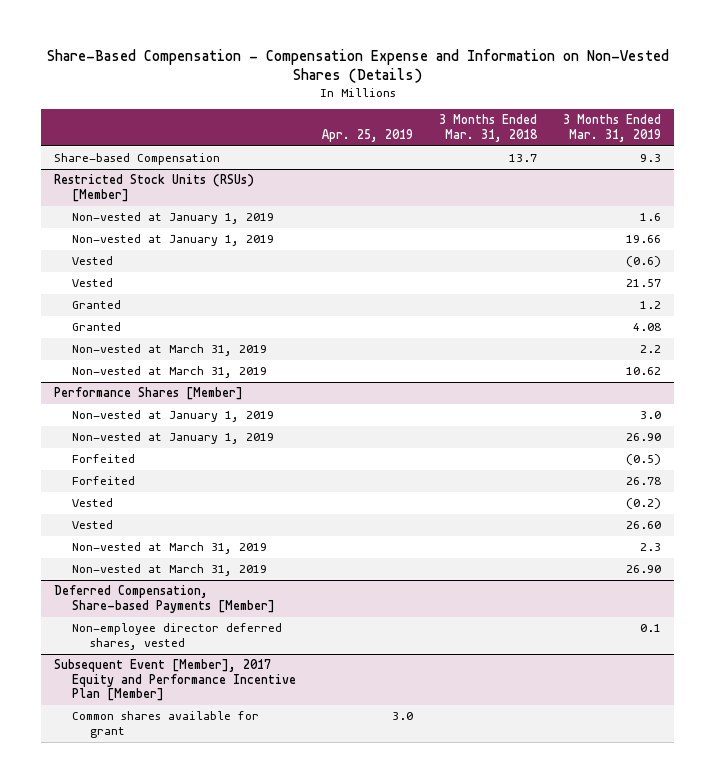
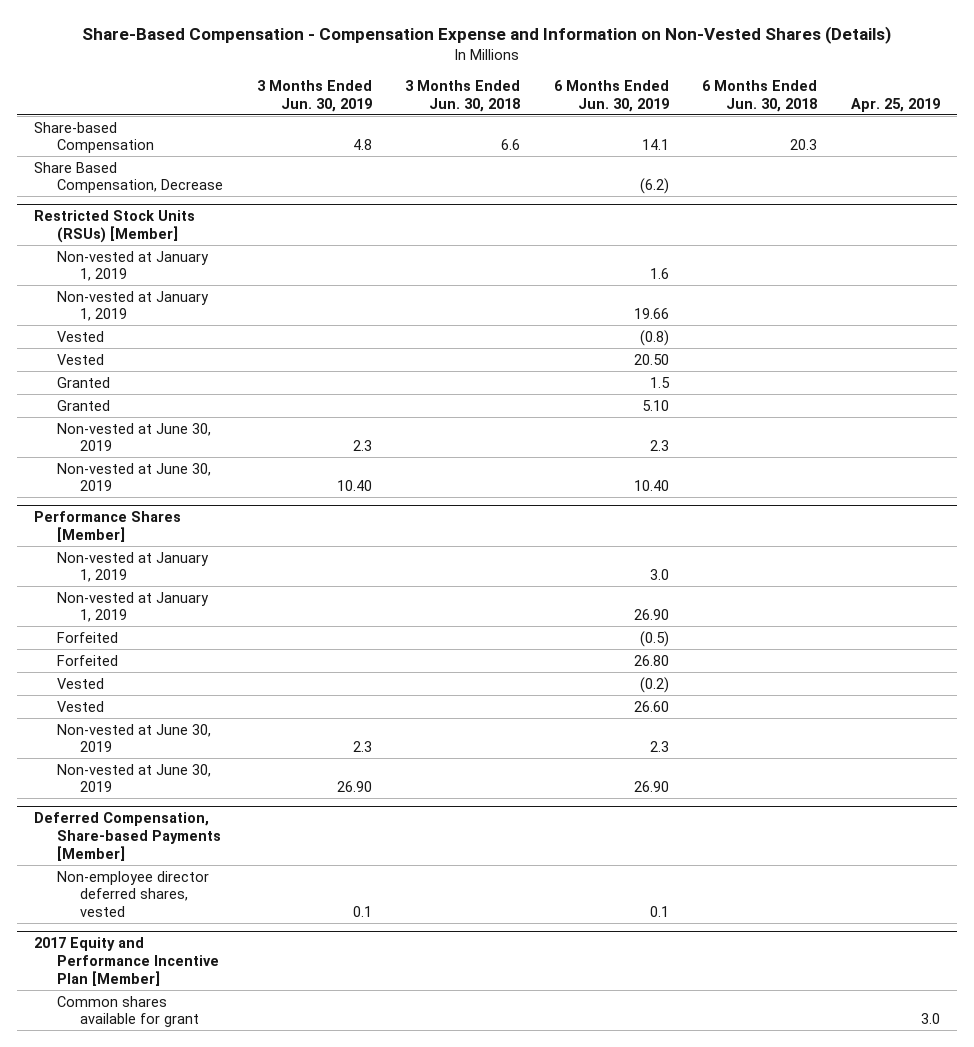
- | Apr. 25, 2019 | 3 Months Ended Mar. 31, 2018 | 3 Months Ended Mar. 31, 2019
+ | 3 Months Ended Jun. 30, 2019 | 3 Months Ended Jun. 30, 2018 | 6 Months Ended Jun. 30, 2019 | 6 Months Ended Jun. 30, 2018 | Apr. 25, 2019
+ Share Based Compensation, Decrease | | | (6.2) | |
@ Restricted Stock Units (RSUs) [Member]
- Non-vested at March 31, 2019 | | | 2.2
- Non-vested at March 31, 2019 | | | 10.62
+ Non-vested at June 30, 2019 | 2.3 | | 2.3 | |
+ Non-vested at June 30, 2019 | 10.40 | | 10.40 | |
@ Performance Shares [Member]
- Non-vested at March 31, 2019 | | | 2.3
- Non-vested at March 31, 2019 | | | 26.90
+ Non-vested at June 30, 2019 | 2.3 | | 2.3 | |
+ Non-vested at June 30, 2019 | 26.90 | | 26.90 | |
- Subsequent Event [Member], 2017 Equity and Performance Incentive Plan [Member]
+ 2017 Equity and Performance Incentive Plan [Member]

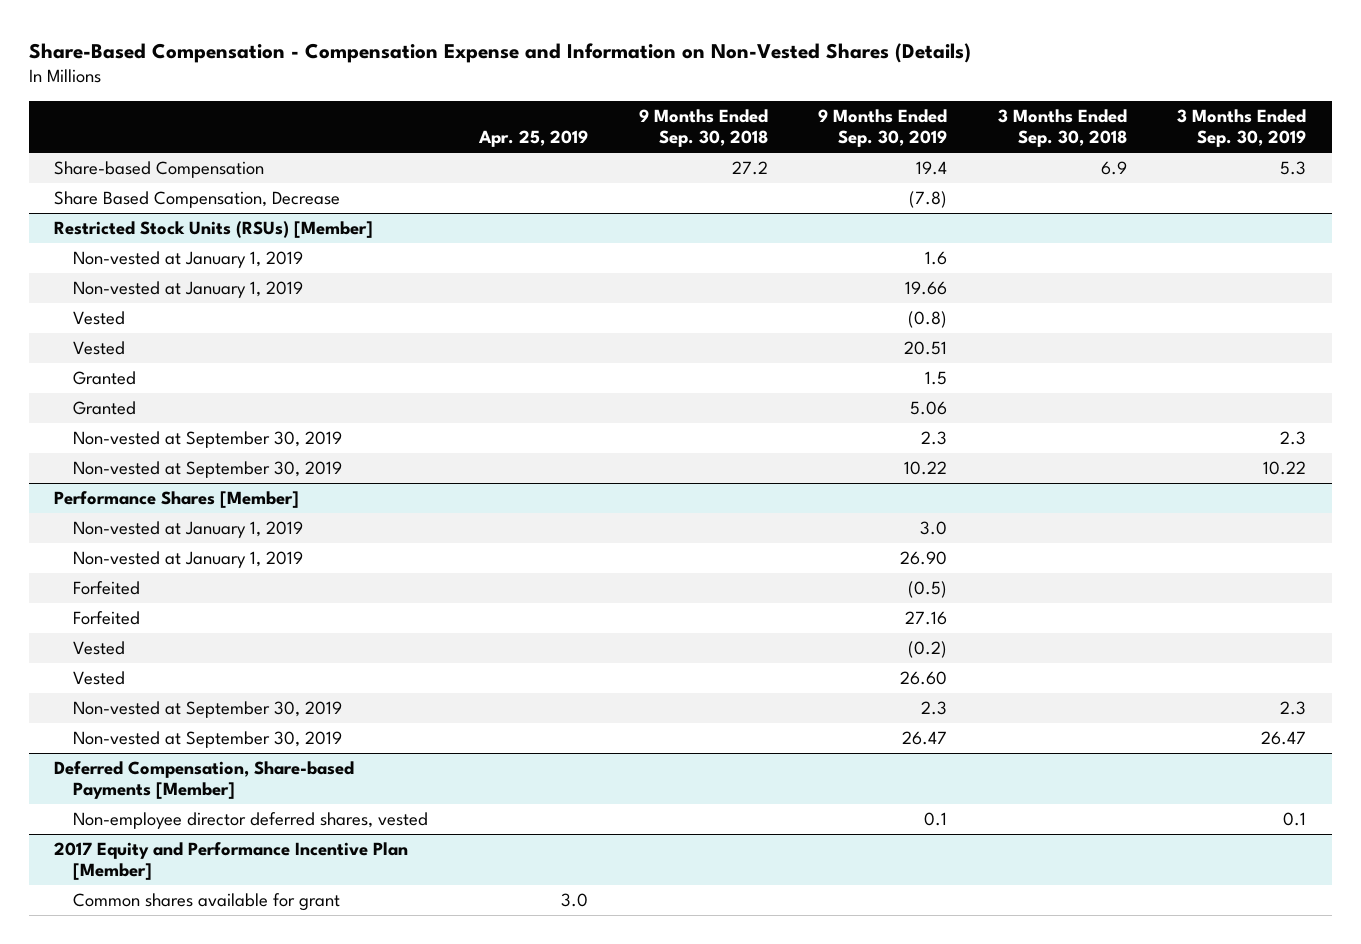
- | 3 Months Ended Jun. 30, 2019 | 3 Months Ended Jun. 30, 2018 | 6 Months Ended Jun. 30, 2019 | 6 Months Ended Jun. 30, 2018 | Apr. 25, 2019
+ | Apr. 25, 2019 | 9 Months Ended Sep. 30, 2018 | 9 Months Ended Sep. 30, 2019 | 3 Months Ended Sep. 30, 2018 | 3 Months Ended Sep. 30, 2019
@ Restricted Stock Units (RSUs) [Member]
- Non-vested at June 30, 2019 | 2.3 | | 2.3 | |
- Non-vested at June 30, 2019 | 10.40 | | 10.40 | |
+ Non-vested at September 30, 2019 | | | 2.3 | | 2.3
+ Non-vested at September 30, 2019 | | | 10.22 | | 10.22
@ Performance Shares [Member]
- Non-vested at June 30, 2019 | 2.3 | | 2.3 | |
- Non-vested at June 30, 2019 | 26.90 | | 26.90 | |
+ Non-vested at September 30, 2019 | | | 2.3 | | 2.3
+ Non-vested at September 30, 2019 | | | 26.47 | | 26.47

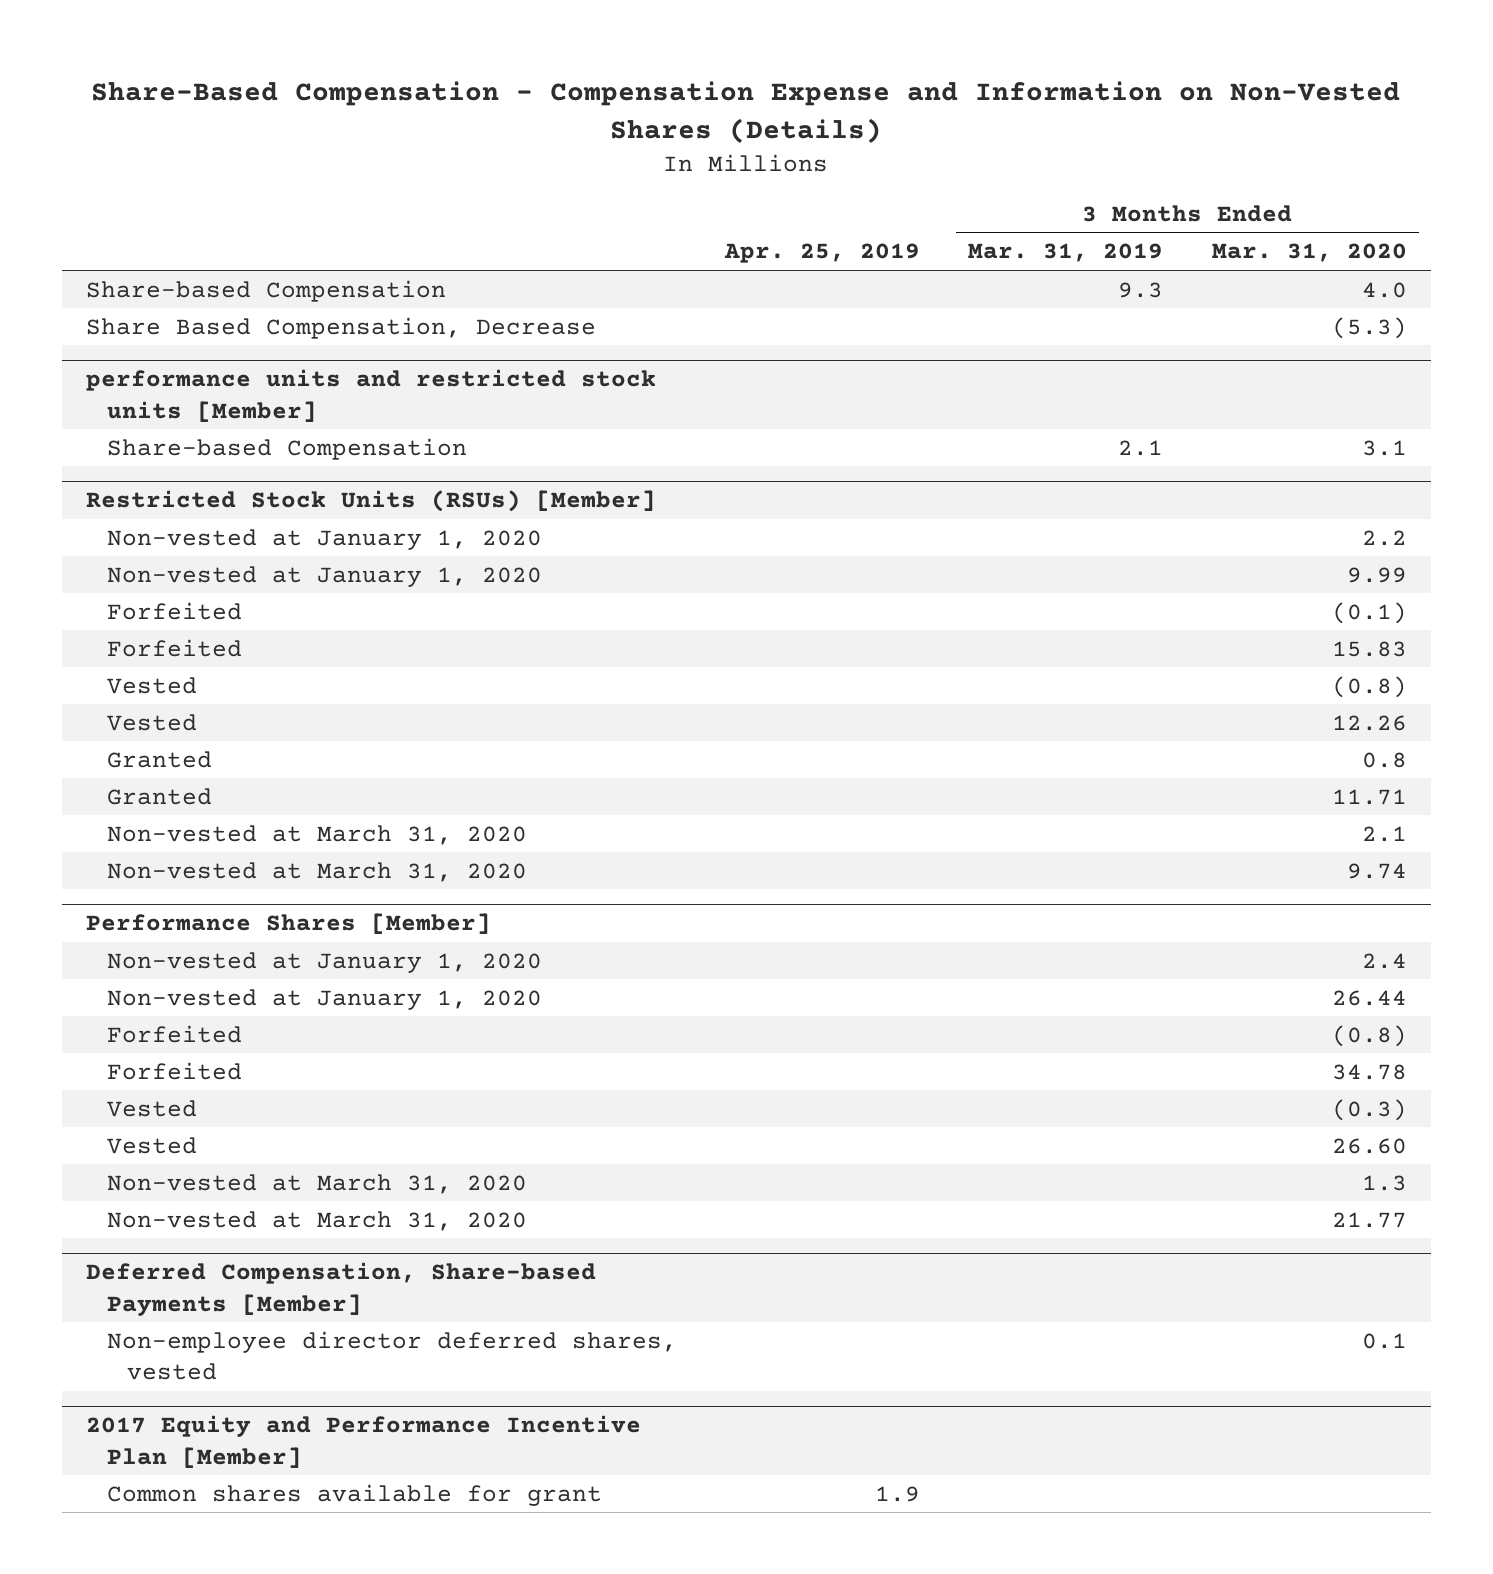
- | Apr. 25, 2019 | 9 Months Ended Sep. 30, 2018 | 9 Months Ended Sep. 30, 2019 | 3 Months Ended Sep. 30, 2018 | 3 Months Ended Sep. 30, 2019
+ | Apr. 25, 2019 | 3 Months Ended Mar. 31, 2019 | 3 Months Ended Mar. 31, 2020
+ performance units and restricted stock units [Member]
+ Share-based Compensation | | 2.1 | 3.1
@ Restricted Stock Units (RSUs) [Member]
- Non-vested at January 1, 2019 | | | 1.6 | |
- Non-vested at January 1, 2019 | | | 19.66 | |
+ Non-vested at January 1, 2020 | | | 2.2
+ Non-vested at January 1, 2020 | | | 9.99
+ Forfeited | | | (0.1)
+ Forfeited | | | 15.83
- Non-vested at September 30, 2019 | | | 2.3 | | 2.3
- Non-vested at September 30, 2019 | | | 10.22 | | 10.22
+ Non-vested at March 31, 2020 | | | 2.1
+ Non-vested at March 31, 2020 | | | 9.74
@ Performance Shares [Member]
- Non-vested at January 1, 2019 | | | 3.0 | |
- Non-vested at January 1, 2019 | | | 26.90 | |
+ Non-vested at January 1, 2020 | | | 2.4
+ Non-vested at January 1, 2020 | | | 26.44
- Non-vested at September 30, 2019 | | | 2.3 | | 2.3
- Non-vested at September 30, 2019 | | | 26.47 | | 26.47
+ Non-vested at March 31, 2020 | | | 1.3
+ Non-vested at March 31, 2020 | | | 21.77
@ 2017 Equity and Performance Incentive Plan [Member]
- Common shares available for grant | 3.0 | | | |
+ Common shares available for grant | 1.9 | |

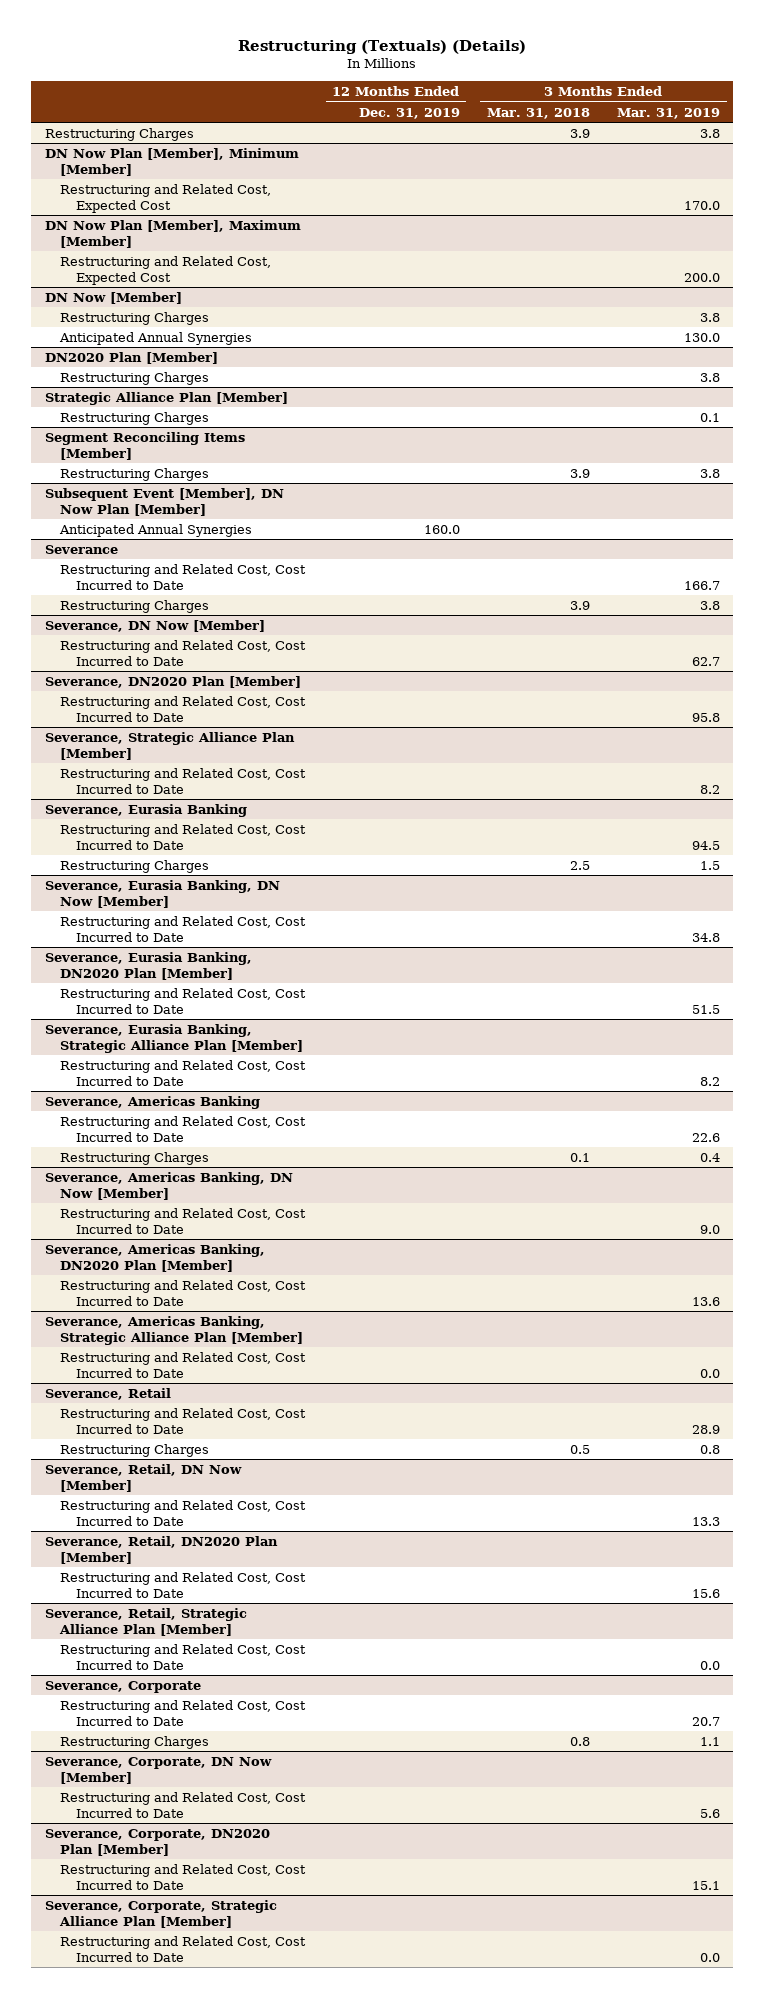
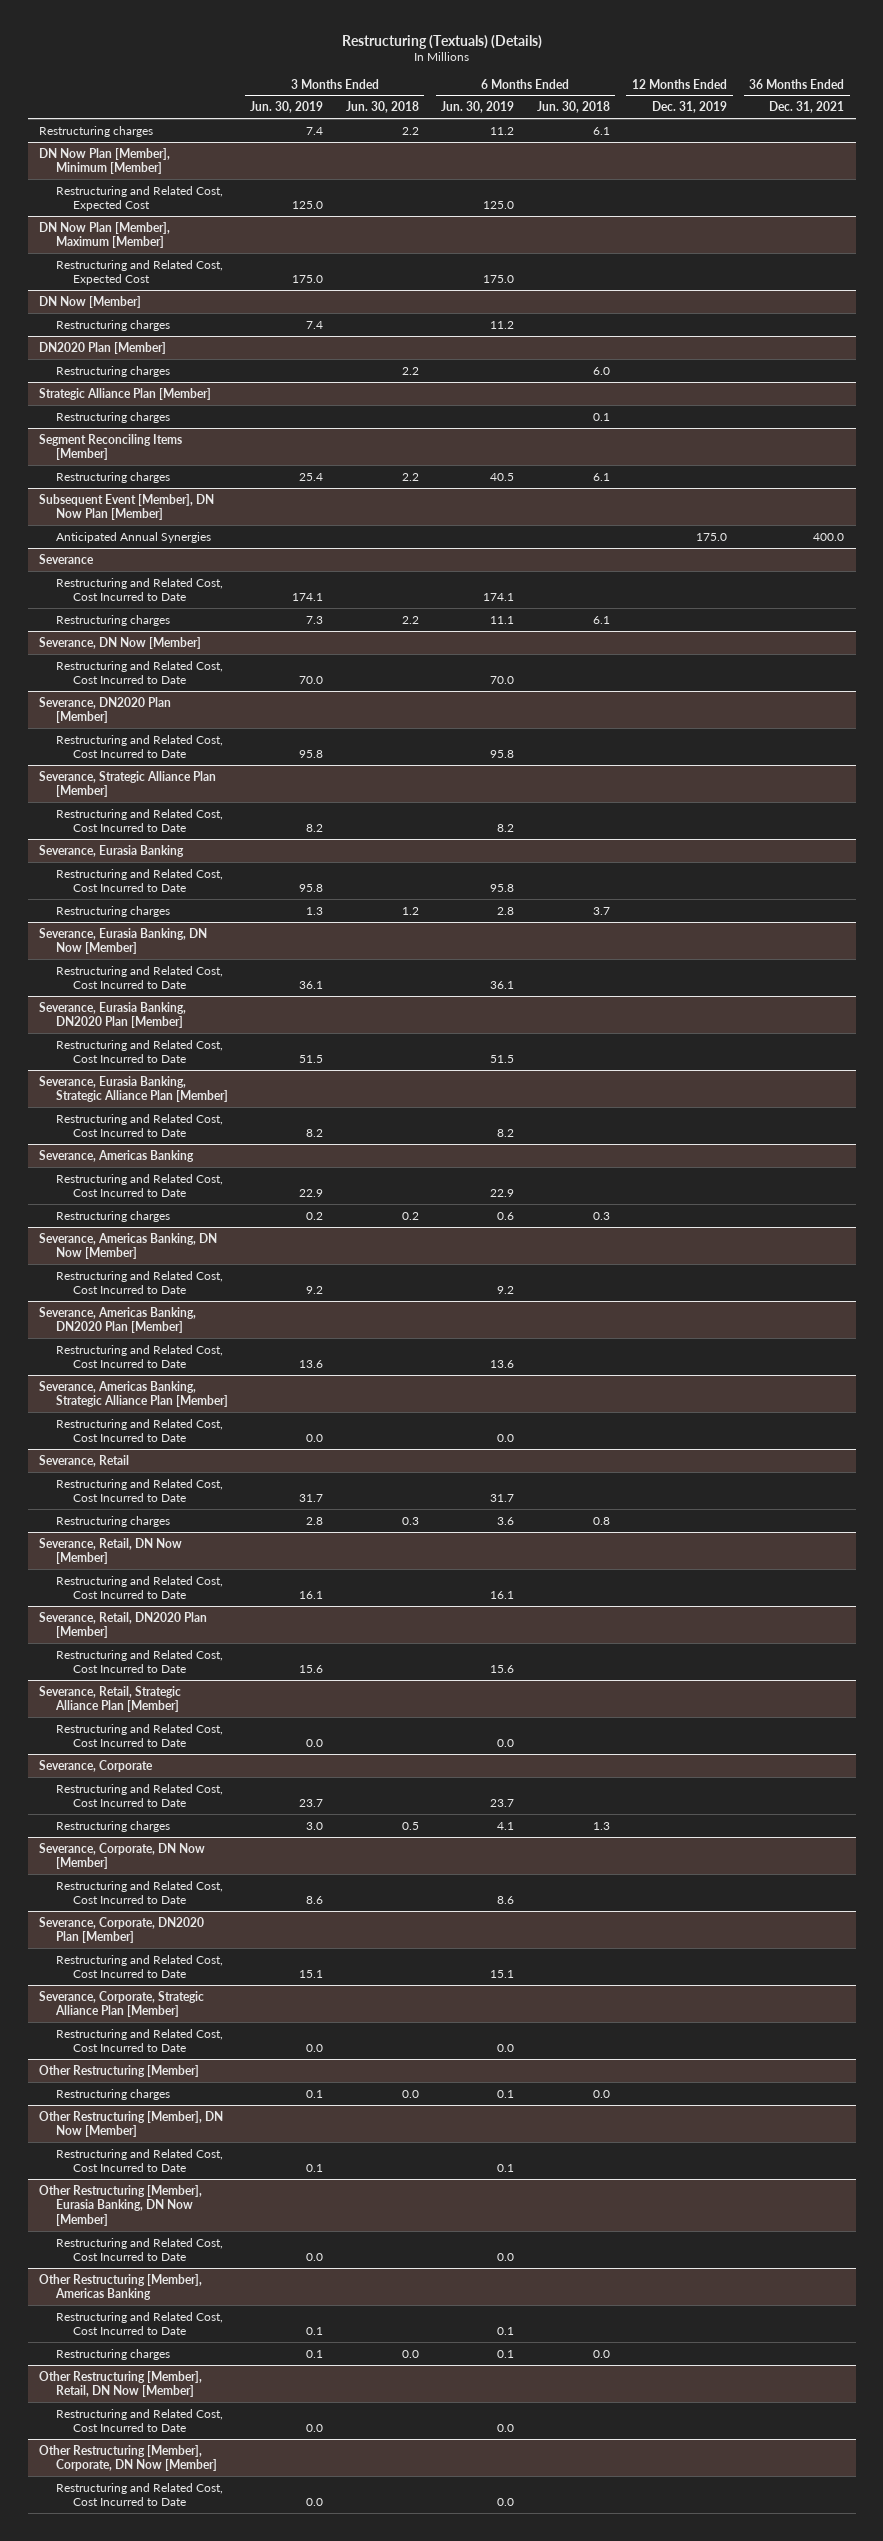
- | 12 Months Ended Dec. 31, 2019 | 3 Months Ended Mar. 31, 2018 | 3 Months Ended Mar. 31, 2019
+ | 3 Months Ended Jun. 30, 2019 | 3 Months Ended Jun. 30, 2018 | 6 Months Ended Jun. 30, 2019 | 6 Months Ended Jun. 30, 2018 | 12 Months Ended Dec. 31, 2019 | 36 Months Ended Dec. 31, 2021
- Restructuring Charges | | 3.9 | 3.8
+ Restructuring charges | 7.4 | 2.2 | 11.2 | 6.1 | |
@ DN Now [Member]
- Restructuring Charges | | | 3.8
- Anticipated Annual Synergies | | | 130.0
+ Restructuring charges | 7.4 | | 11.2 | | |
@ DN2020 Plan [Member]
- Restructuring Charges | | | 3.8
+ Restructuring charges | | 2.2 | | 6.0 | |
@ Strategic Alliance Plan [Member]
- Restructuring Charges | | | 0.1
+ Restructuring charges | | | | 0.1 | |
@ Segment Reconciling Items [Member]
- Restructuring Charges | | 3.9 | 3.8
+ Restructuring charges | 25.4 | 2.2 | 40.5 | 6.1 | |
@ Subsequent Event [Member], DN Now Plan [Member]
- Anticipated Annual Synergies | 160.0 | |
+ Anticipated Annual Synergies | | | | | 175.0 | 400.0
@ Severance
- Restructuring Charges | | 3.9 | 3.8
+ Restructuring charges | 7.3 | 2.2 | 11.1 | 6.1 | |
@ Severance, Eurasia Banking
- Restructuring Charges | | 2.5 | 1.5
+ Restructuring charges | 1.3 | 1.2 | 2.8 | 3.7 | |
@ Severance, Americas Banking
- Restructuring Charges | | 0.1 | 0.4
+ Restructuring charges | 0.2 | 0.2 | 0.6 | 0.3 | |
@ Severance, Retail
- Restructuring Charges | | 0.5 | 0.8
+ Restructuring charges | 2.8 | 0.3 | 3.6 | 0.8 | |
@ Severance, Corporate
- Restructuring Charges | | 0.8 | 1.1
+ Restructuring charges | 3.0 | 0.5 | 4.1 | 1.3 | |
+ Other Restructuring [Member]
+ Restructuring charges | 0.1 | 0.0 | 0.1 | 0.0 | |
+ Other Restructuring [Member], DN Now [Member]
+ Restructuring and Related Cost, Cost Incurred to Date | 0.1 | | 0.1 | | |
+ Other Restructuring [Member], Eurasia Banking, DN Now [Member]
+ Restructuring and Related Cost, Cost Incurred to Date | 0.0 | | 0.0 | | |
+ Other Restructuring [Member], Americas Banking
+ Restructuring and Related Cost, Cost Incurred to Date | 0.1 | | 0.1 | | |
+ Restructuring charges | 0.1 | 0.0 | 0.1 | 0.0 | |
+ Other Restructuring [Member], Retail, DN Now [Member]
+ Restructuring and Related Cost, Cost Incurred to Date | 0.0 | | 0.0 | | |
+ Other Restructuring [Member], Corporate, DN Now [Member]
+ Restructuring and Related Cost, Cost Incurred to Date | 0.0 | | 0.0 | | |

